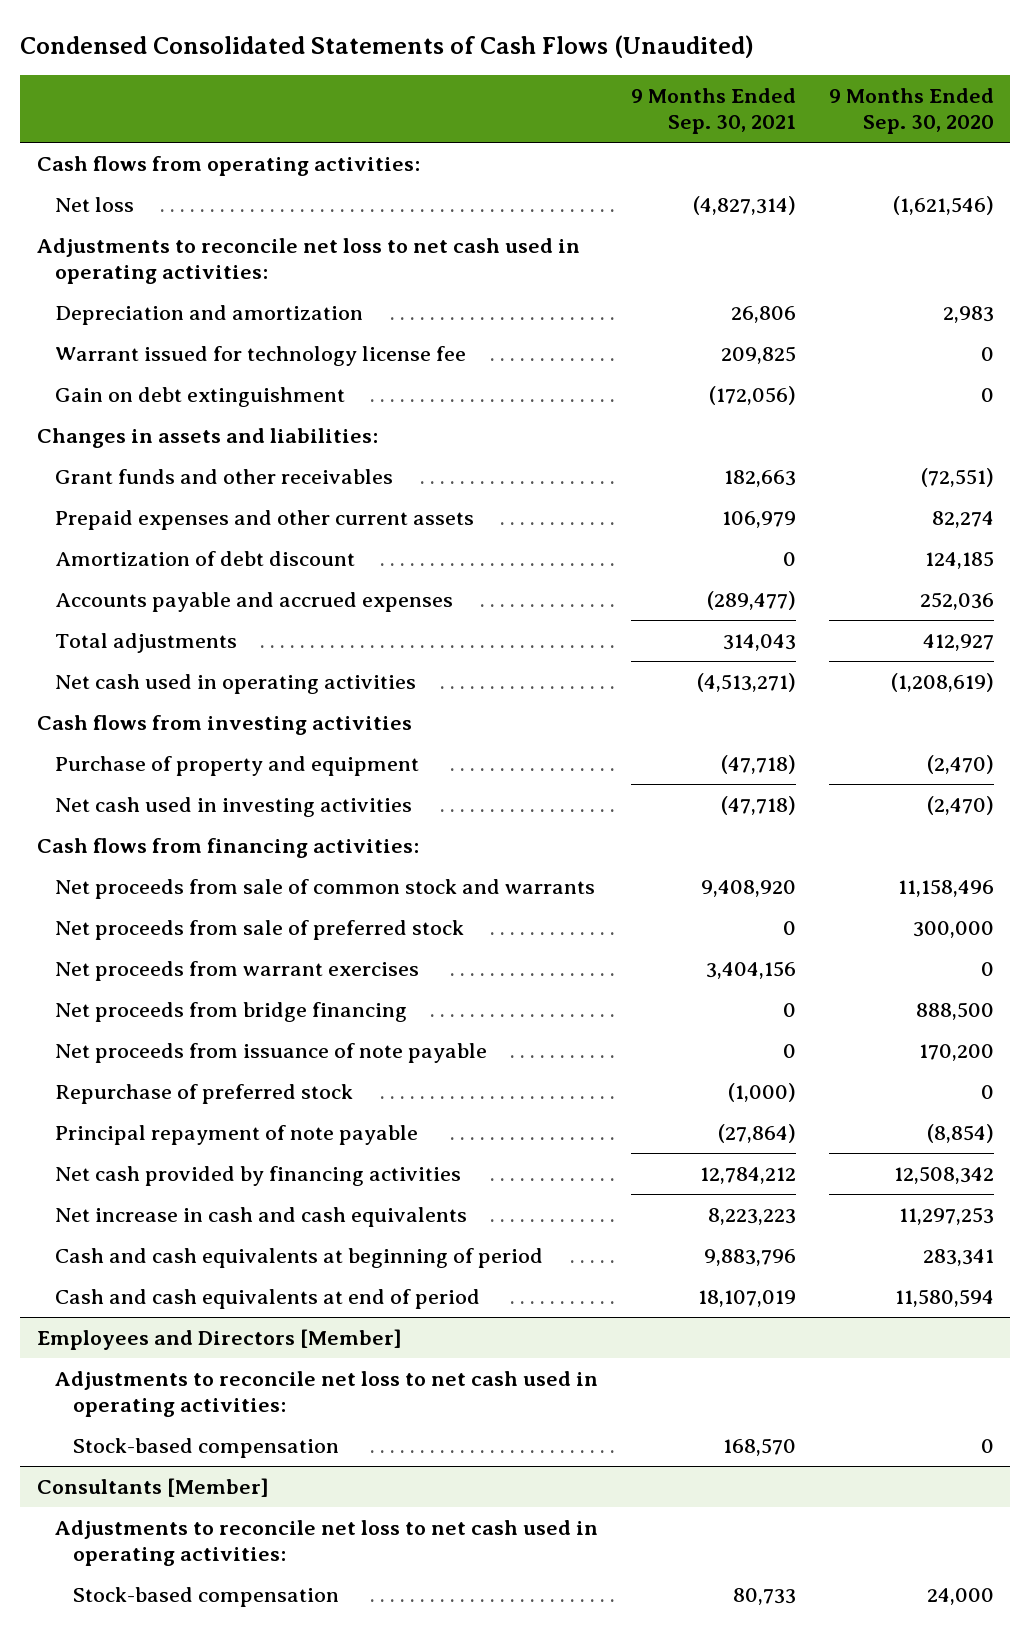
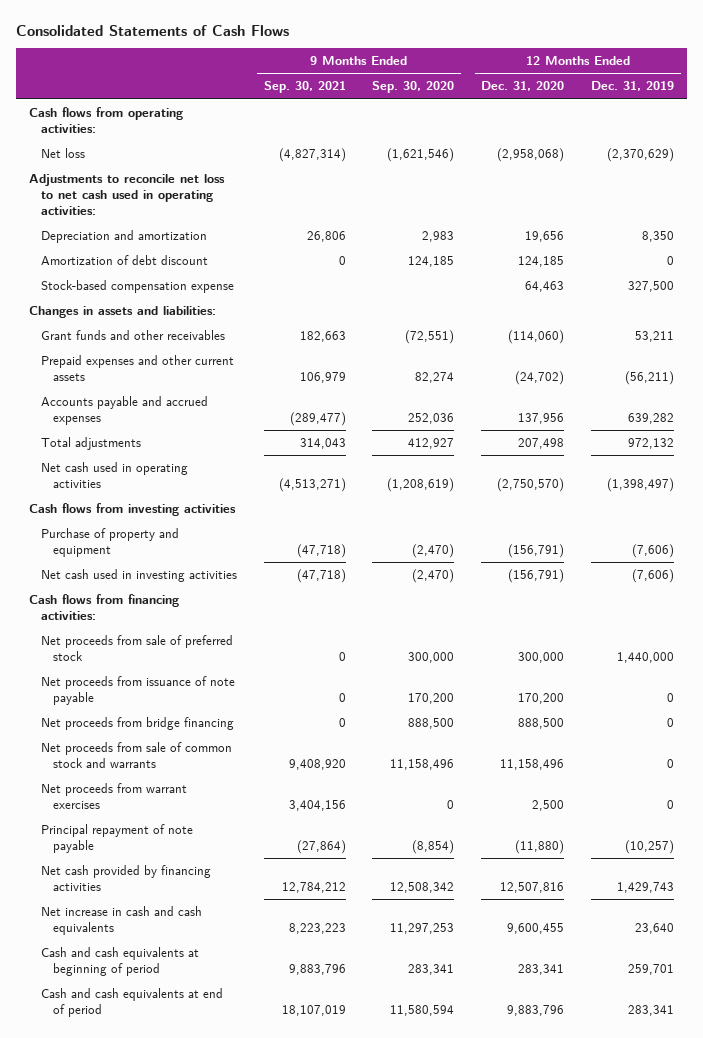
- Condensed Consolidated Statements of Cash Flows (Unaudited)
+ Consolidated Statements of Cash Flows
- | 9 Months Ended Sep. 30, 2021 | 9 Months Ended Sep. 30, 2020
+ | 9 Months Ended Sep. 30, 2021 | 9 Months Ended Sep. 30, 2020 | 12 Months Ended Dec. 31, 2020 | 12 Months Ended Dec. 31, 2019
- Warrant issued for technology license fee | 209,825 | 0
- Gain on debt extinguishment | (172,056) | 0
moved up: Amortization of debt discount | 0 | 124,185 | 124,185 | 0
+ Stock-based compensation expense | | | 64,463 | 327,500
- Repurchase of preferred stock | (1,000) | 0
moved down: Net proceeds from bridge financing | 0 | 888,500 | 888,500 | 0
moved down: Net proceeds from sale of common stock and warrants | 9,408,920 | 11,158,496 | 11,158,496 | 0
moved down: Net proceeds from warrant exercises | 3,404,156 | 0 | 2,500 | 0
- Employees and Directors [Member]
- Adjustments to reconcile net loss to net cash used in operating activities:
- Stock-based compensation | 168,570 | 0
- Consultants [Member]
- Adjustments to reconcile net loss to net cash used in operating activities:
- Stock-based compensation | 80,733 | 24,000

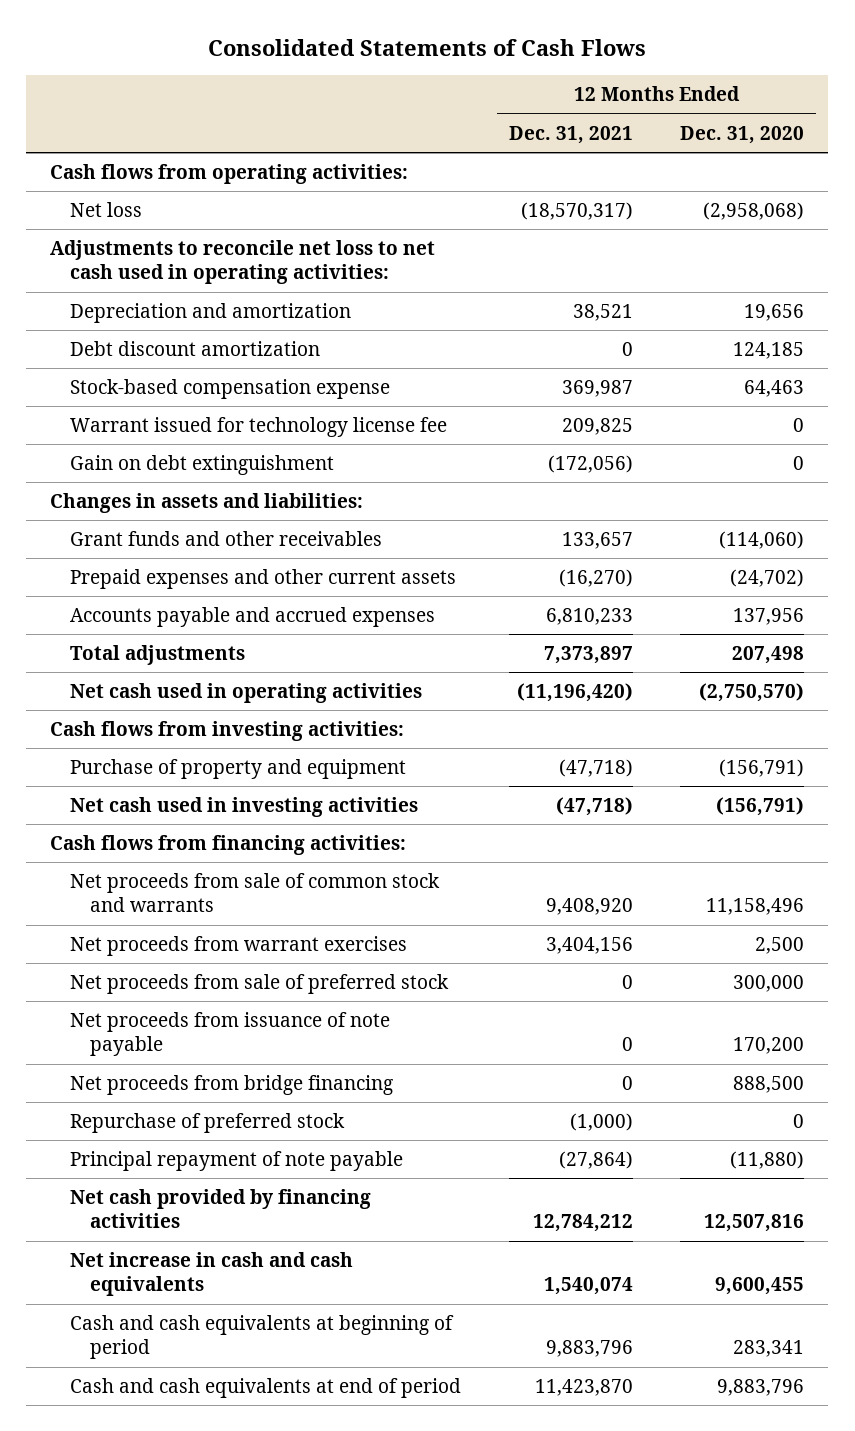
- | 9 Months Ended Sep. 30, 2021 | 9 Months Ended Sep. 30, 2020 | 12 Months Ended Dec. 31, 2020 | 12 Months Ended Dec. 31, 2019
+ | 12 Months Ended Dec. 31, 2021 | 12 Months Ended Dec. 31, 2020
- Amortization of debt discount | 0 | 124,185 | 124,185 | 0
+ Debt discount amortization | 0 | 124,185
+ Warrant issued for technology license fee | 209,825 | 0
+ Gain on debt extinguishment | (172,056) | 0
- Cash flows from investing activities
+ Cash flows from investing activities:
moved up: Net proceeds from sale of common stock and warrants | 9,408,920 | 11,158,496
moved up: Net proceeds from warrant exercises | 3,404,156 | 2,500
+ Repurchase of preferred stock | (1,000) | 0

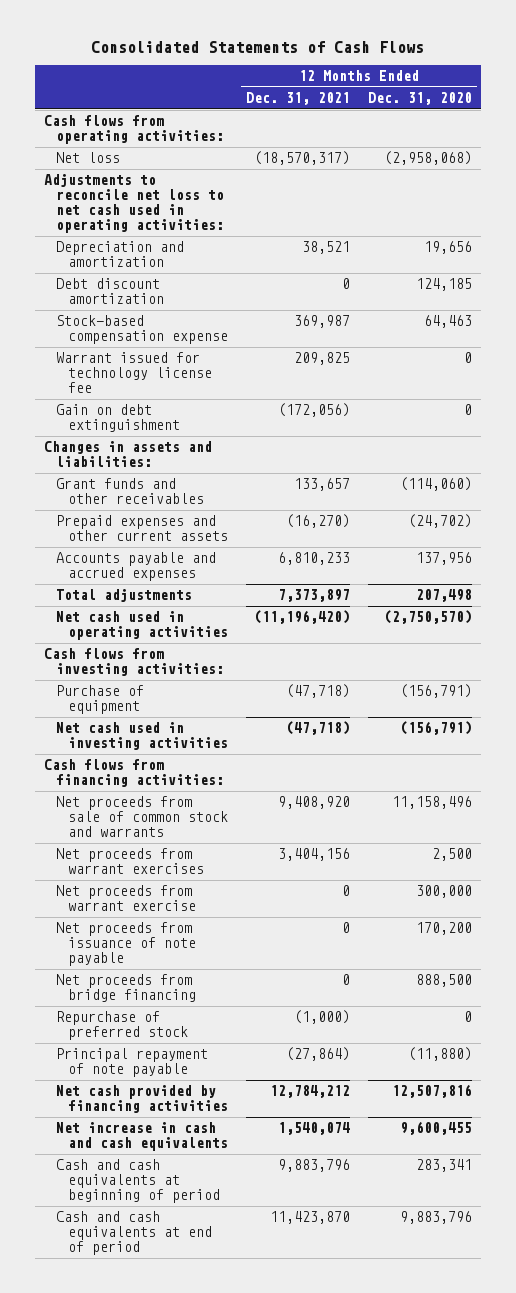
- Purchase of property and equipment | (47,718) | (156,791)
+ Purchase of equipment | (47,718) | (156,791)
- Net proceeds from sale of preferred stock | 0 | 300,000
+ Net proceeds from warrant exercise | 0 | 300,000

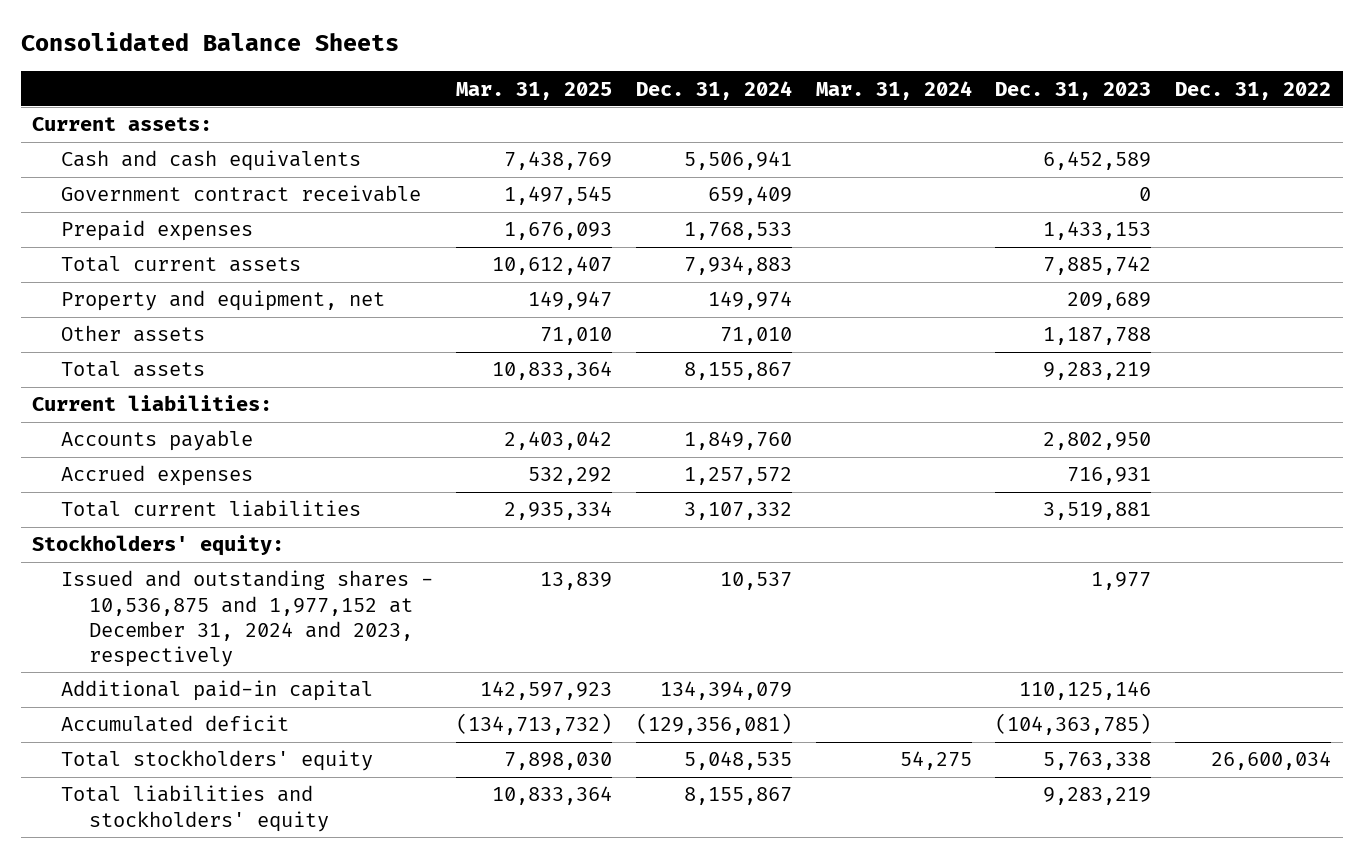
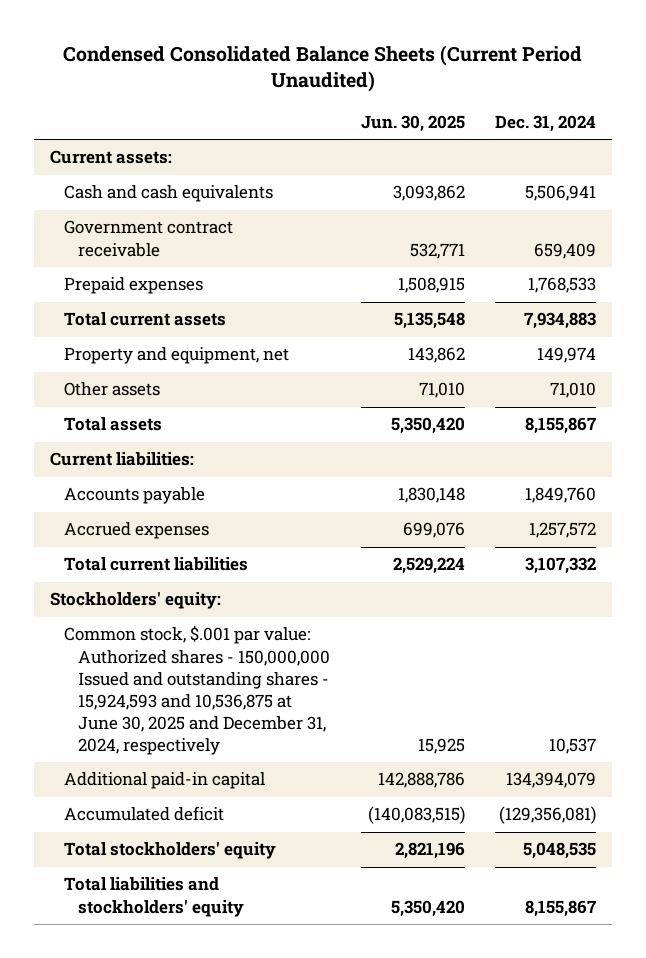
- Consolidated Balance Sheets
+ Condensed Consolidated Balance Sheets (Current Period Unaudited)
- | Mar. 31, 2025 | Dec. 31, 2024 | Mar. 31, 2024 | Dec. 31, 2023 | Dec. 31, 2022
+ | Jun. 30, 2025 | Dec. 31, 2024
- Issued and outstanding shares - 10,536,875 and 1,977,152 at December 31, 2024 and 2023, respectively | 13,839 | 10,537 | | 1,977 |
+ Common stock, $.001 par value: Authorized shares - 150,000,000 Issued and outstanding shares - 15,924,593 and 10,536,875 at June 30, 2025 and December 31, 2024, respectively | 15,925 | 10,537

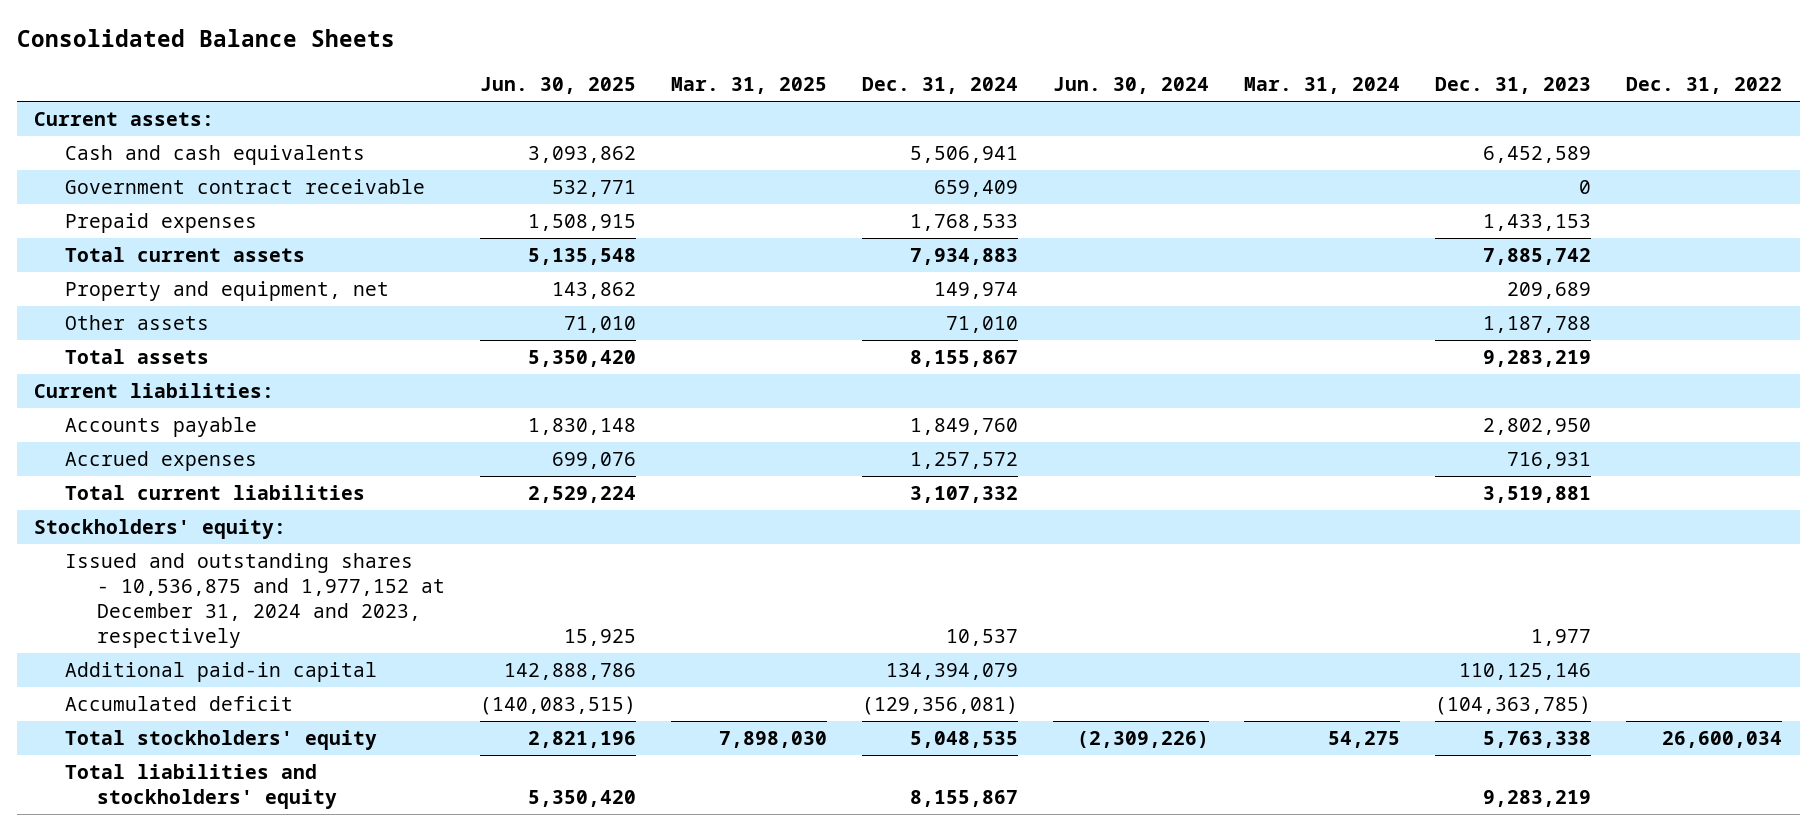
- Condensed Consolidated Balance Sheets (Current Period Unaudited)
+ Consolidated Balance Sheets
- | Jun. 30, 2025 | Dec. 31, 2024
+ | Jun. 30, 2025 | Mar. 31, 2025 | Dec. 31, 2024 | Jun. 30, 2024 | Mar. 31, 2024 | Dec. 31, 2023 | Dec. 31, 2022
- Common stock, $.001 par value: Authorized shares - 150,000,000 Issued and outstanding shares - 15,924,593 and 10,536,875 at June 30, 2025 and December 31, 2024, respectively | 15,925 | 10,537
+ Issued and outstanding shares - 10,536,875 and 1,977,152 at December 31, 2024 and 2023, respectively | 15,925 | | 10,537 | | | 1,977 |

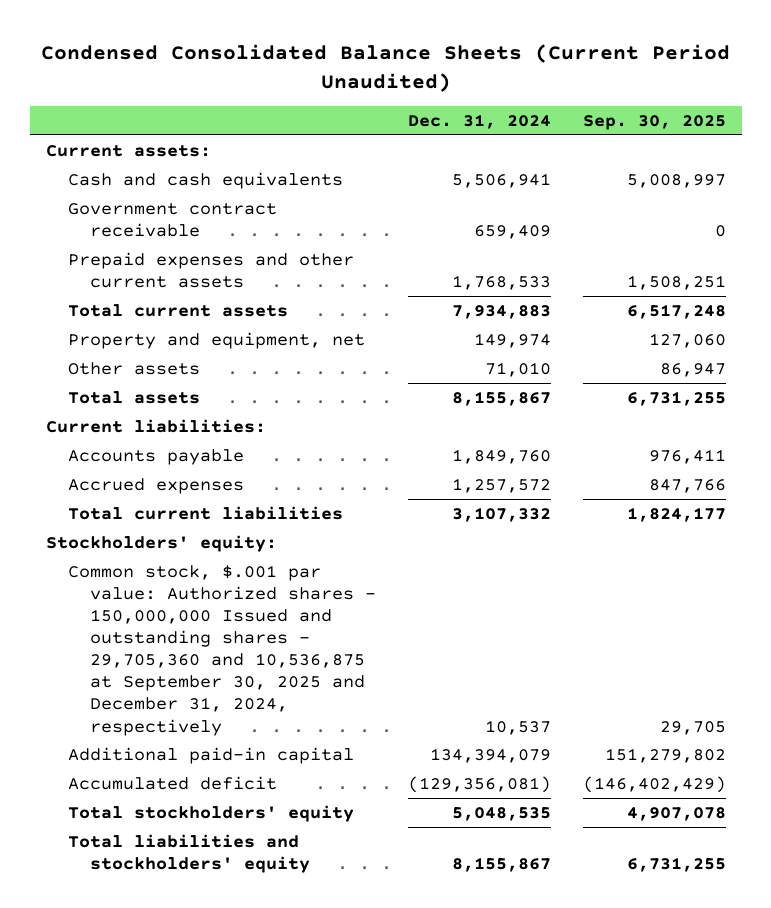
- Consolidated Balance Sheets
+ Condensed Consolidated Balance Sheets (Current Period Unaudited)
- | Jun. 30, 2025 | Mar. 31, 2025 | Dec. 31, 2024 | Jun. 30, 2024 | Mar. 31, 2024 | Dec. 31, 2023 | Dec. 31, 2022
+ | Dec. 31, 2024 | Sep. 30, 2025
- Prepaid expenses | 1,508,915 | | 1,768,533 | | | 1,433,153 |
+ Prepaid expenses and other current assets | 1,768,533 | 1,508,251
- Issued and outstanding shares - 10,536,875 and 1,977,152 at December 31, 2024 and 2023, respectively | 15,925 | | 10,537 | | | 1,977 |
+ Common stock, $.001 par value: Authorized shares - 150,000,000 Issued and outstanding shares - 29,705,360 and 10,536,875 at September 30, 2025 and December 31, 2024, respectively | 10,537 | 29,705

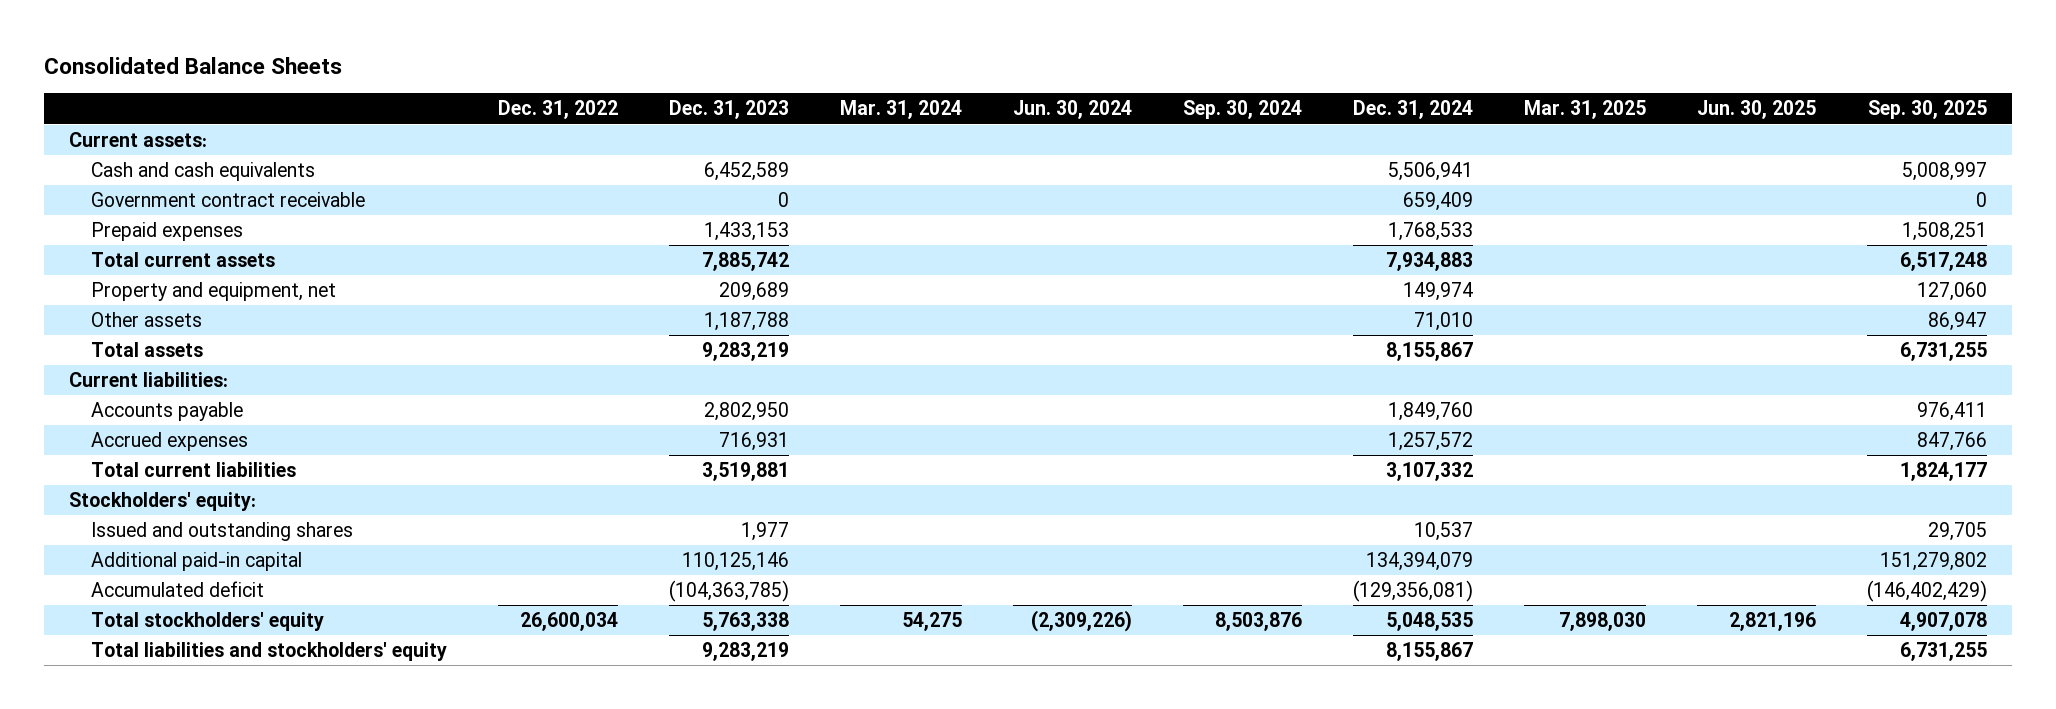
- Condensed Consolidated Balance Sheets (Current Period Unaudited)
+ Consolidated Balance Sheets
- | Dec. 31, 2024 | Sep. 30, 2025
+ | Dec. 31, 2022 | Dec. 31, 2023 | Mar. 31, 2024 | Jun. 30, 2024 | Sep. 30, 2024 | Dec. 31, 2024 | Mar. 31, 2025 | Jun. 30, 2025 | Sep. 30, 2025
- Prepaid expenses and other current assets | 1,768,533 | 1,508,251
+ Prepaid expenses | | 1,433,153 | | | | 1,768,533 | | | 1,508,251
- Common stock, $.001 par value: Authorized shares - 150,000,000 Issued and outstanding shares - 29,705,360 and 10,536,875 at September 30, 2025 and December 31, 2024, respectively | 10,537 | 29,705
+ Issued and outstanding shares | | 1,977 | | | | 10,537 | | | 29,705

